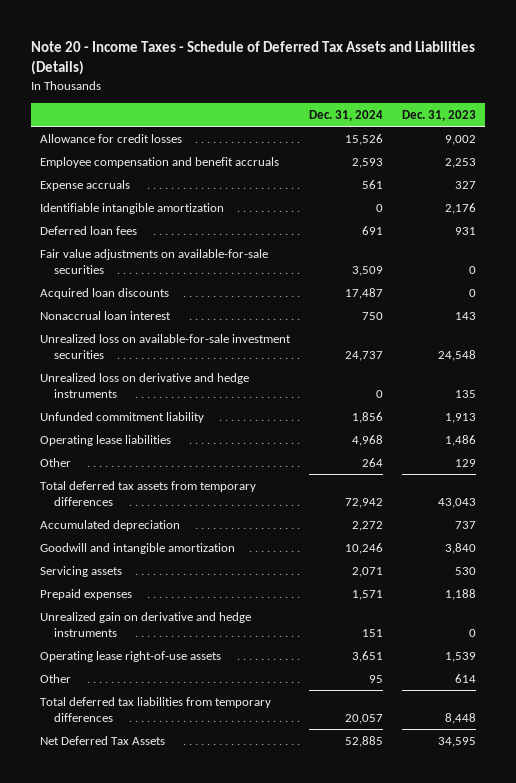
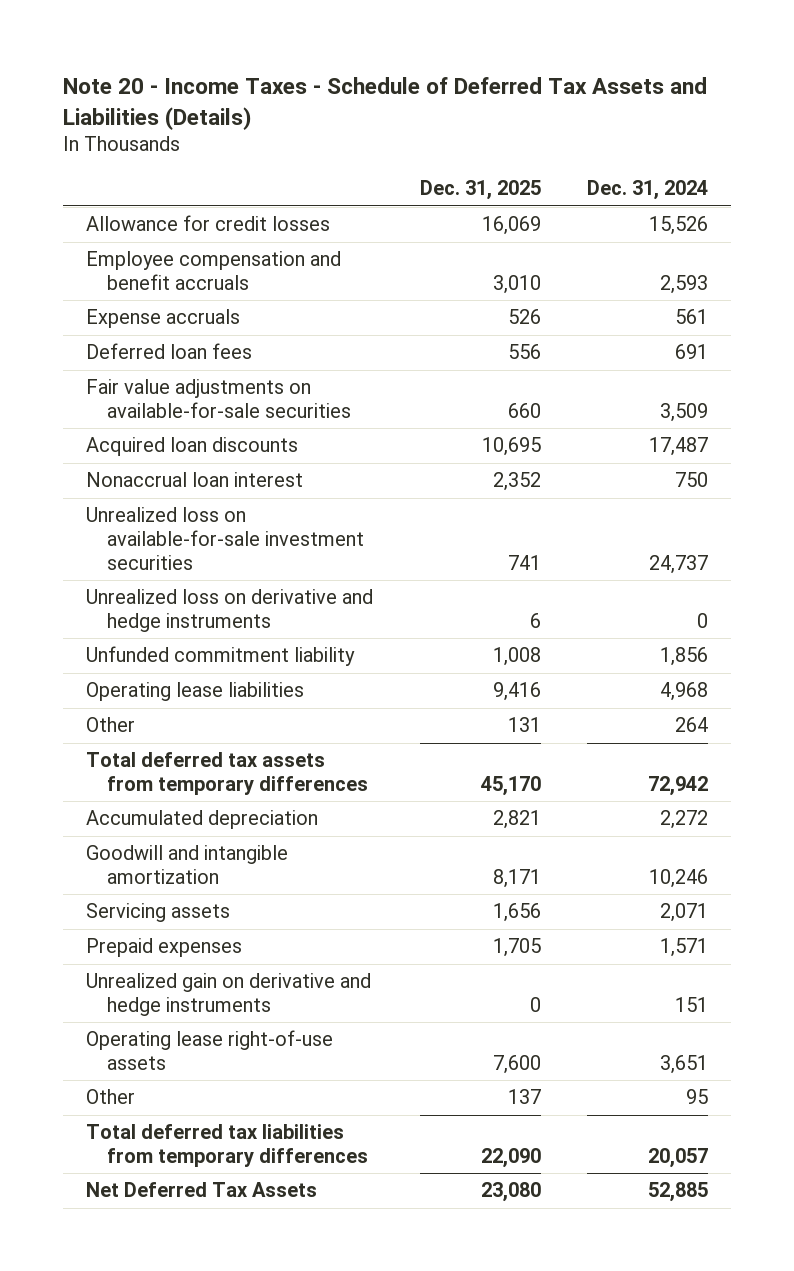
- | Dec. 31, 2024 | Dec. 31, 2023
+ | Dec. 31, 2025 | Dec. 31, 2024
- Identifiable intangible amortization | 0 | 2,176

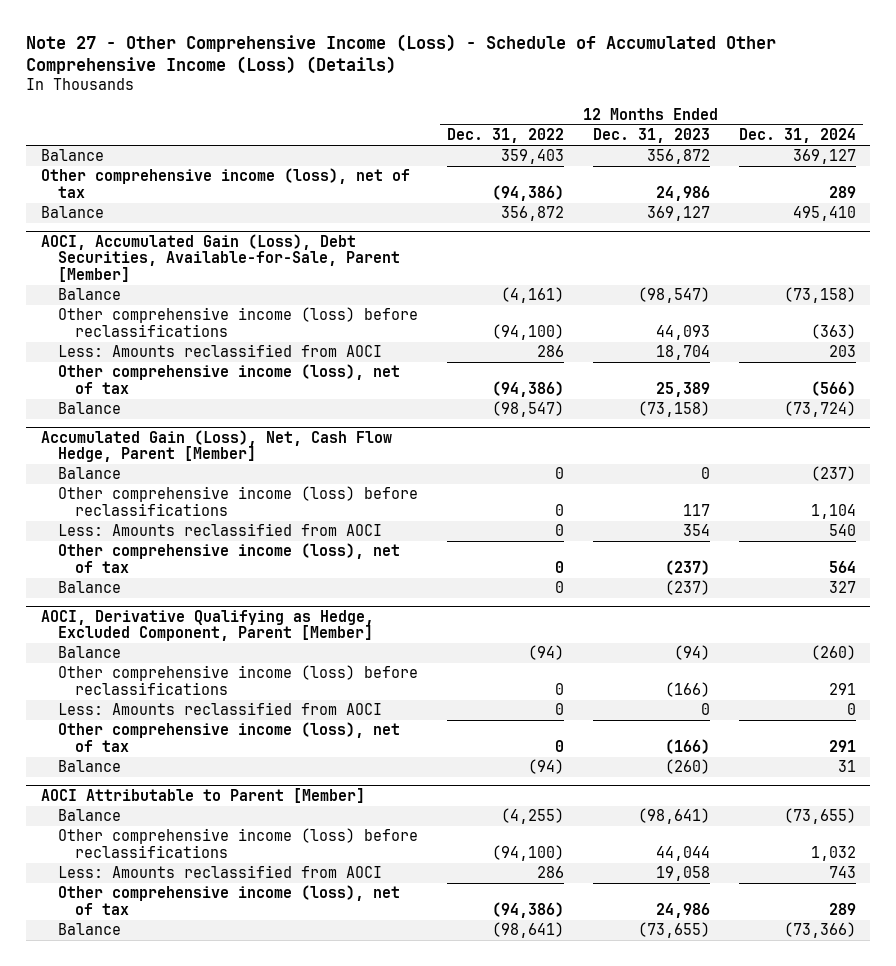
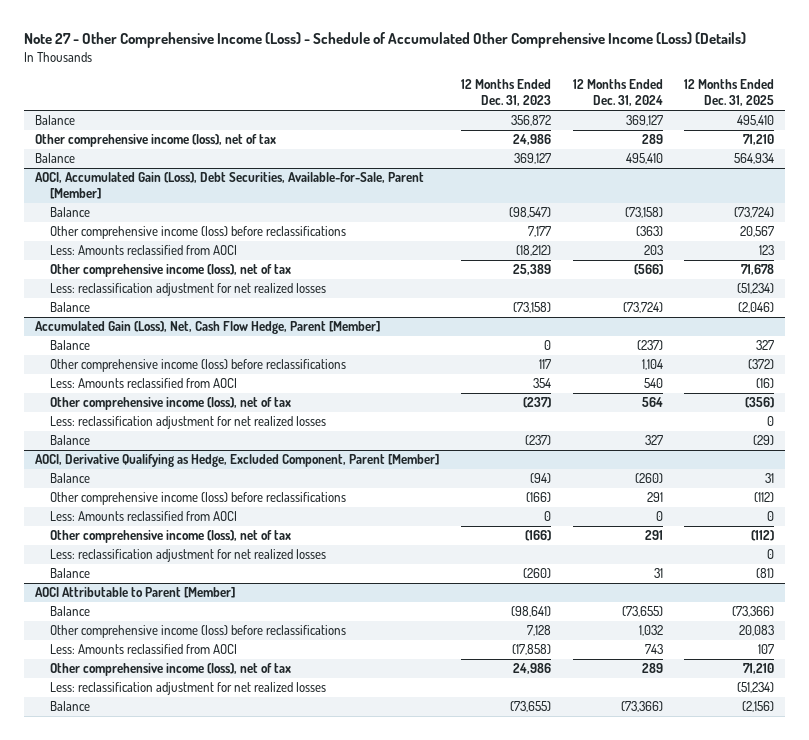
- | 12 Months Ended Dec. 31, 2022 | 12 Months Ended Dec. 31, 2023 | 12 Months Ended Dec. 31, 2024
+ | 12 Months Ended Dec. 31, 2023 | 12 Months Ended Dec. 31, 2024 | 12 Months Ended Dec. 31, 2025
@ AOCI, Accumulated Gain (Loss), Debt Securities, Available-for-Sale, Parent [Member]
- Other comprehensive income (loss) before reclassifications | (94,100) | 44,093 | (363)
- Less: Amounts reclassified from AOCI | 286 | 18,704 | 203
+ Other comprehensive income (loss) before reclassifications | 7,177 | (363) | 20,567
+ Less: Amounts reclassified from AOCI | (18,212) | 203 | 123
+ Less: reclassification adjustment for net realized losses | | | (51,234)
@ Accumulated Gain (Loss), Net, Cash Flow Hedge, Parent [Member]
+ Less: reclassification adjustment for net realized losses | | | 0
@ AOCI, Derivative Qualifying as Hedge, Excluded Component, Parent [Member]
+ Less: reclassification adjustment for net realized losses | | | 0
@ AOCI Attributable to Parent [Member]
- Other comprehensive income (loss) before reclassifications | (94,100) | 44,044 | 1,032
- Less: Amounts reclassified from AOCI | 286 | 19,058 | 743
+ Other comprehensive income (loss) before reclassifications | 7,128 | 1,032 | 20,083
+ Less: Amounts reclassified from AOCI | (17,858) | 743 | 107
+ Less: reclassification adjustment for net realized losses | | | (51,234)

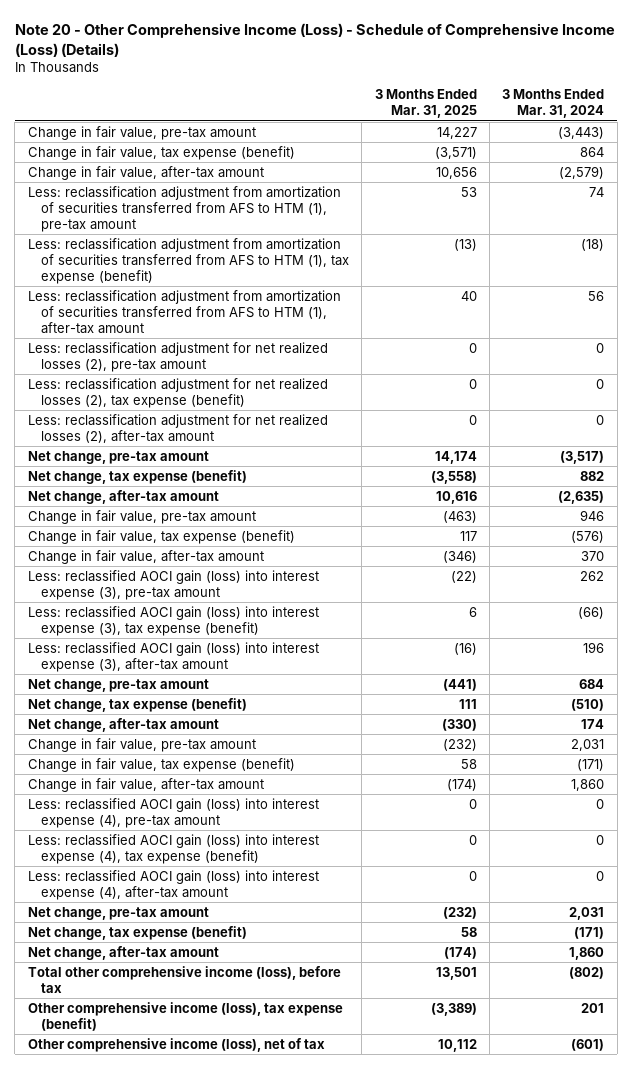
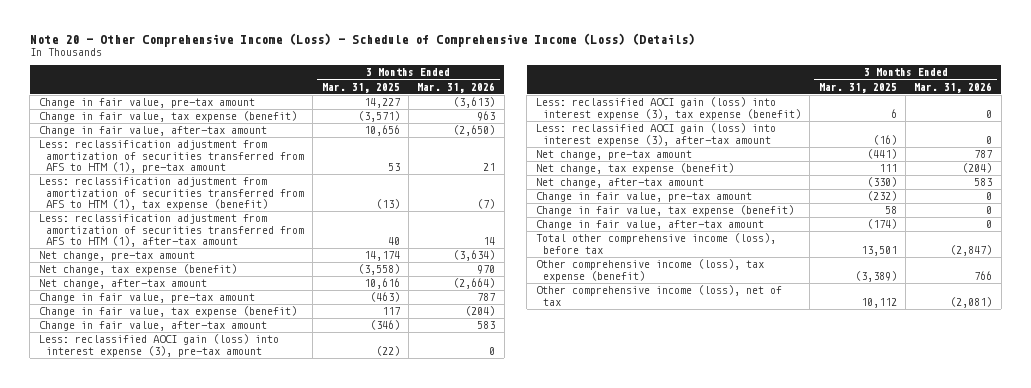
- | 3 Months Ended Mar. 31, 2025 | 3 Months Ended Mar. 31, 2024
+ | 3 Months Ended Mar. 31, 2025 | 3 Months Ended Mar. 31, 2026
- Less: reclassification adjustment for net realized losses (2), pre-tax amount | 0 | 0
- Less: reclassification adjustment for net realized losses (2), tax expense (benefit) | 0 | 0
- Less: reclassification adjustment for net realized losses (2), after-tax amount | 0 | 0
- Less: reclassified AOCI gain (loss) into interest expense (4), pre-tax amount | 0 | 0
- Less: reclassified AOCI gain (loss) into interest expense (4), tax expense (benefit) | 0 | 0
- Less: reclassified AOCI gain (loss) into interest expense (4), after-tax amount | 0 | 0
- Net change, pre-tax amount | (232) | 2,031
- Net change, tax expense (benefit) | 58 | (171)
- Net change, after-tax amount | (174) | 1,860

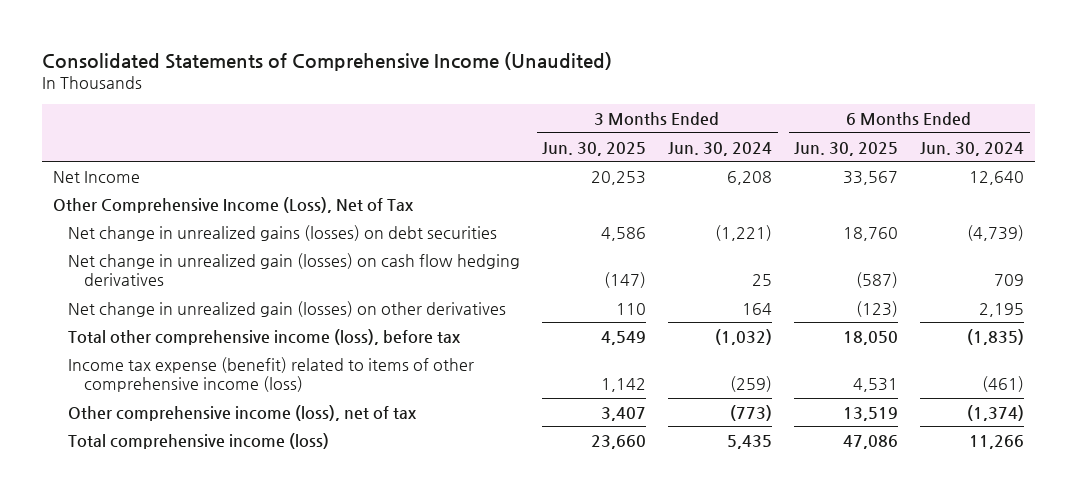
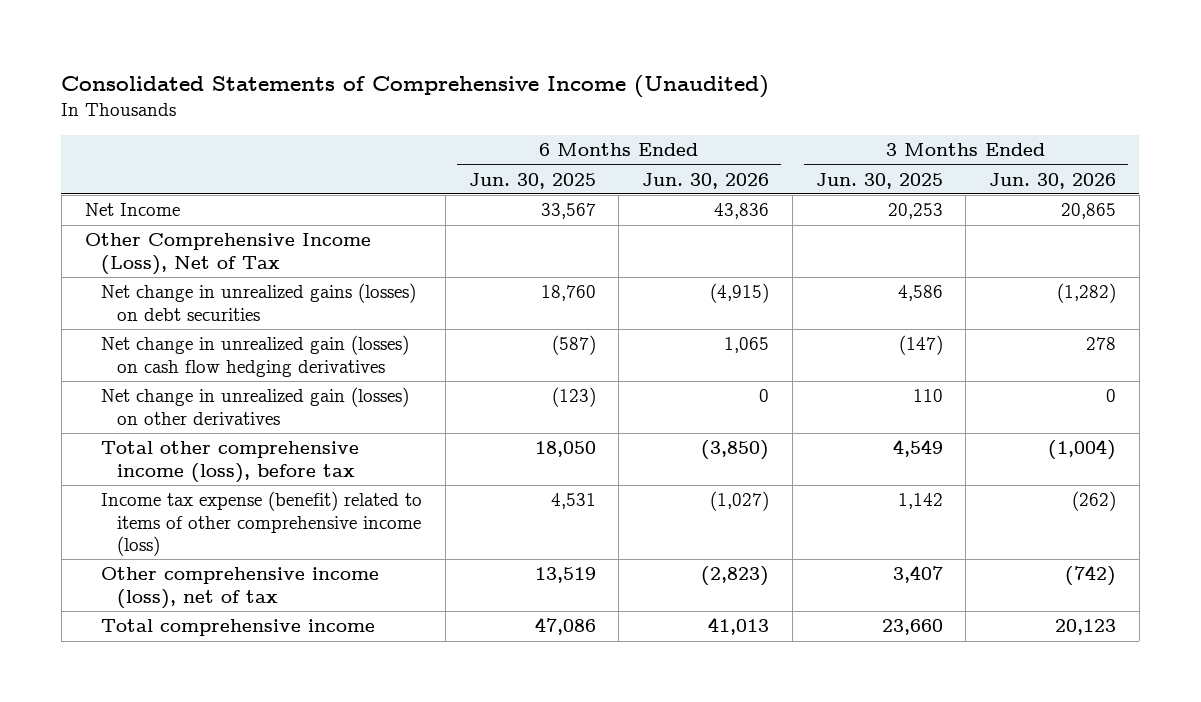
- | 3 Months Ended Jun. 30, 2025 | 3 Months Ended Jun. 30, 2024 | 6 Months Ended Jun. 30, 2025 | 6 Months Ended Jun. 30, 2024
+ | 6 Months Ended Jun. 30, 2025 | 6 Months Ended Jun. 30, 2026 | 3 Months Ended Jun. 30, 2025 | 3 Months Ended Jun. 30, 2026
- Total comprehensive income (loss) | 23,660 | 5,435 | 47,086 | 11,266
+ Total comprehensive income | 47,086 | 41,013 | 23,660 | 20,123

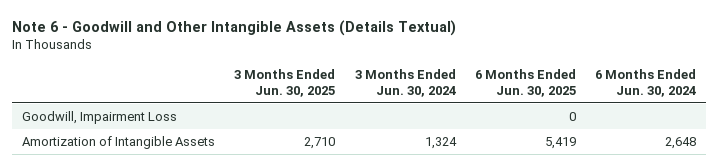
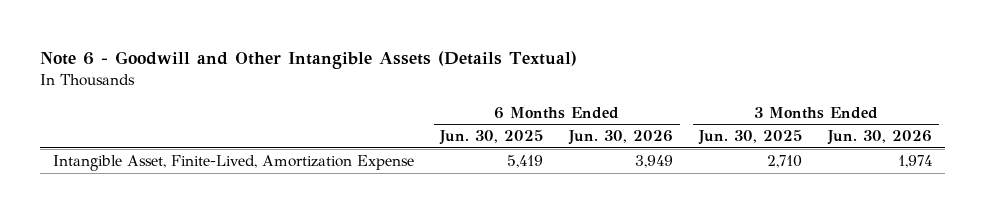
- | 3 Months Ended Jun. 30, 2025 | 3 Months Ended Jun. 30, 2024 | 6 Months Ended Jun. 30, 2025 | 6 Months Ended Jun. 30, 2024
+ | 6 Months Ended Jun. 30, 2025 | 6 Months Ended Jun. 30, 2026 | 3 Months Ended Jun. 30, 2025 | 3 Months Ended Jun. 30, 2026
- Goodwill, Impairment Loss | | | 0 |
- Amortization of Intangible Assets | 2,710 | 1,324 | 5,419 | 2,648
+ Intangible Asset, Finite-Lived, Amortization Expense | 5,419 | 3,949 | 2,710 | 1,974

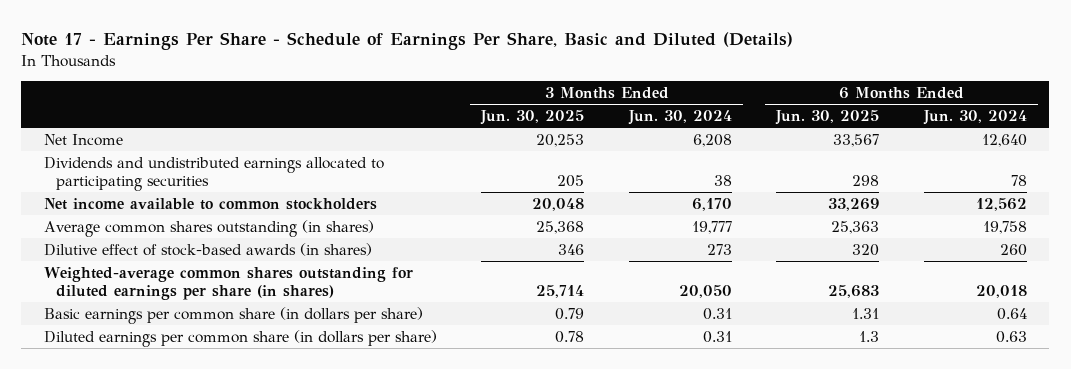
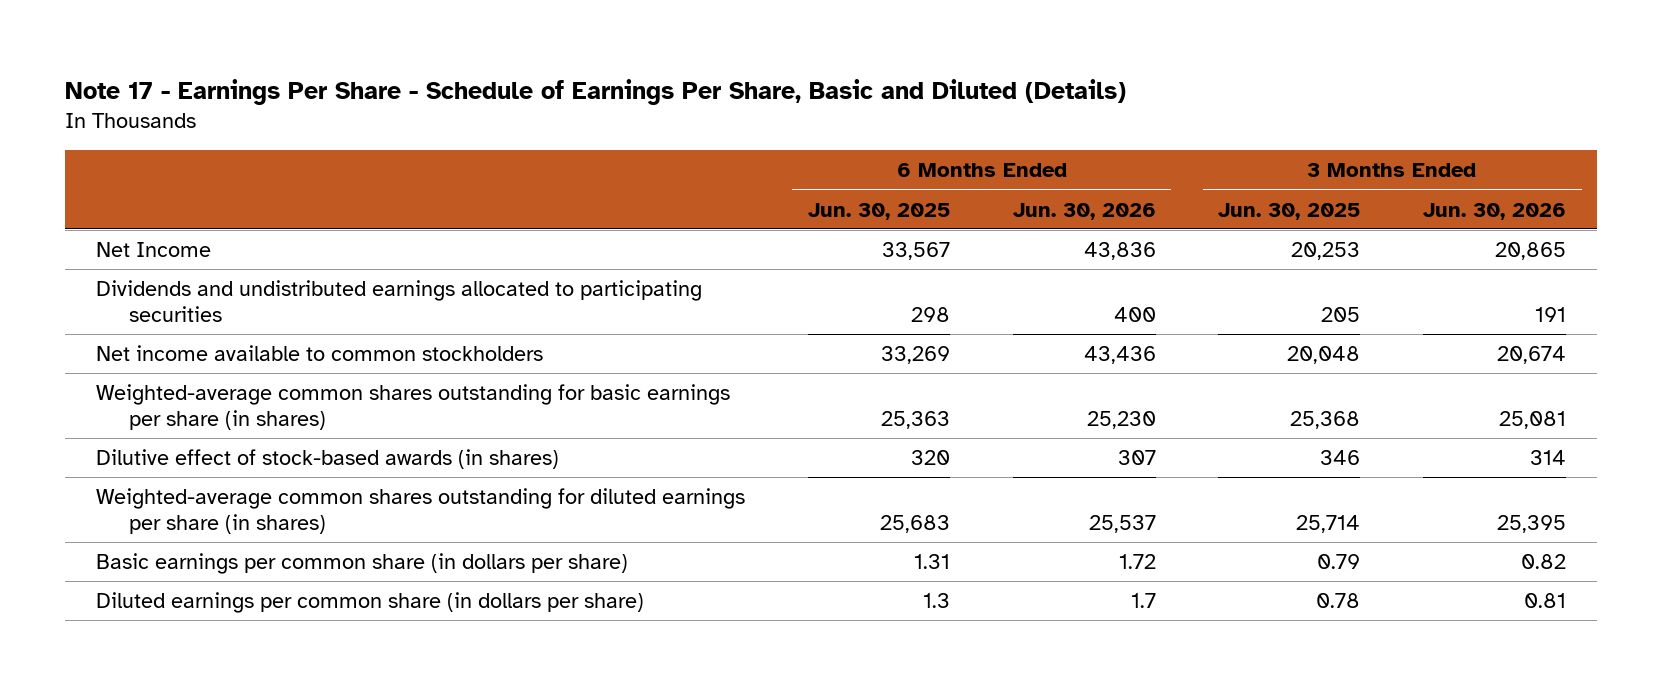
- | 3 Months Ended Jun. 30, 2025 | 3 Months Ended Jun. 30, 2024 | 6 Months Ended Jun. 30, 2025 | 6 Months Ended Jun. 30, 2024
+ | 6 Months Ended Jun. 30, 2025 | 6 Months Ended Jun. 30, 2026 | 3 Months Ended Jun. 30, 2025 | 3 Months Ended Jun. 30, 2026
- Average common shares outstanding (in shares) | 25,368 | 19,777 | 25,363 | 19,758
+ Weighted-average common shares outstanding for basic earnings per share (in shares) | 25,363 | 25,230 | 25,368 | 25,081

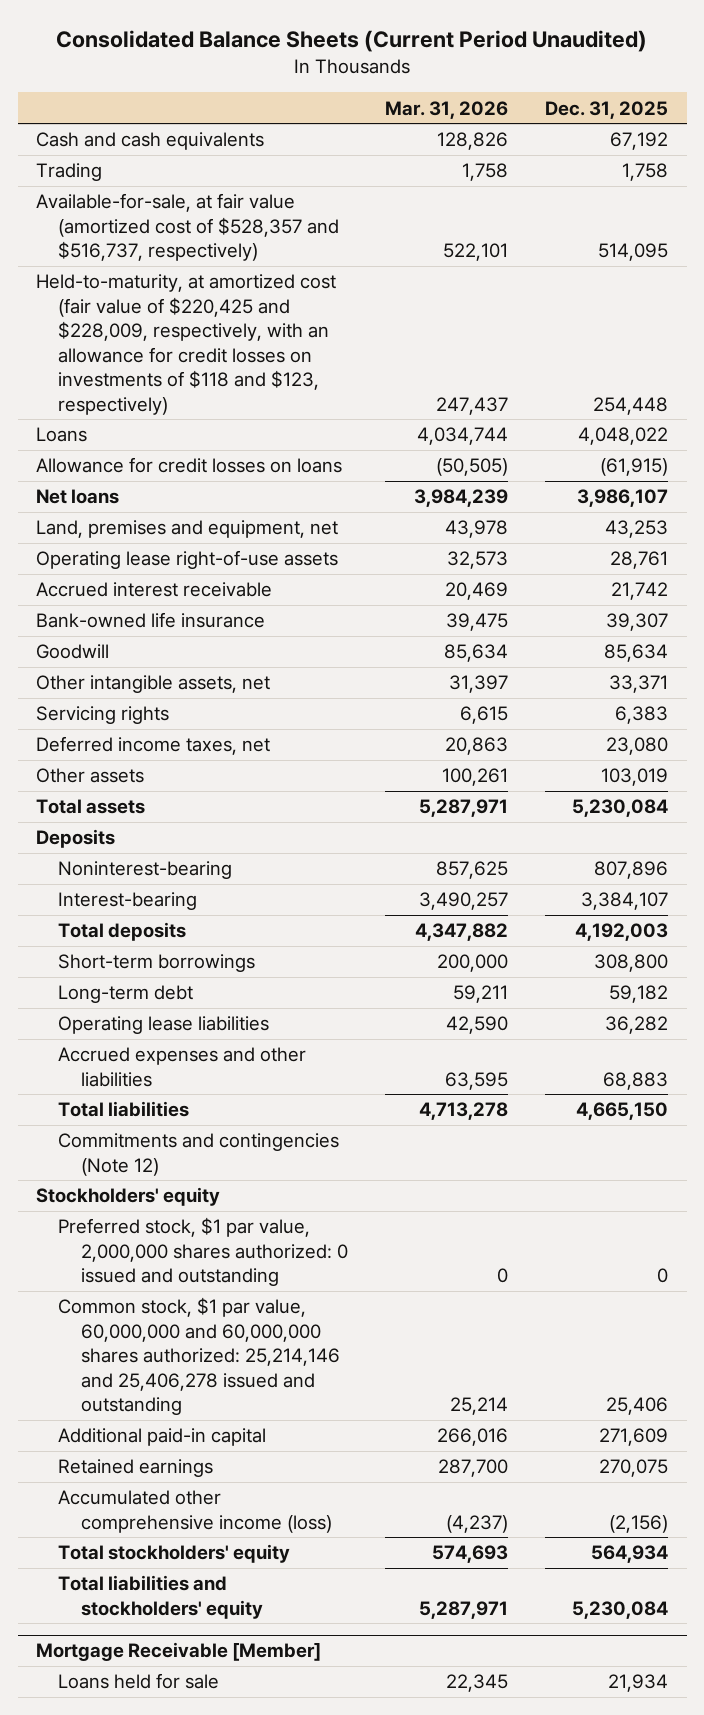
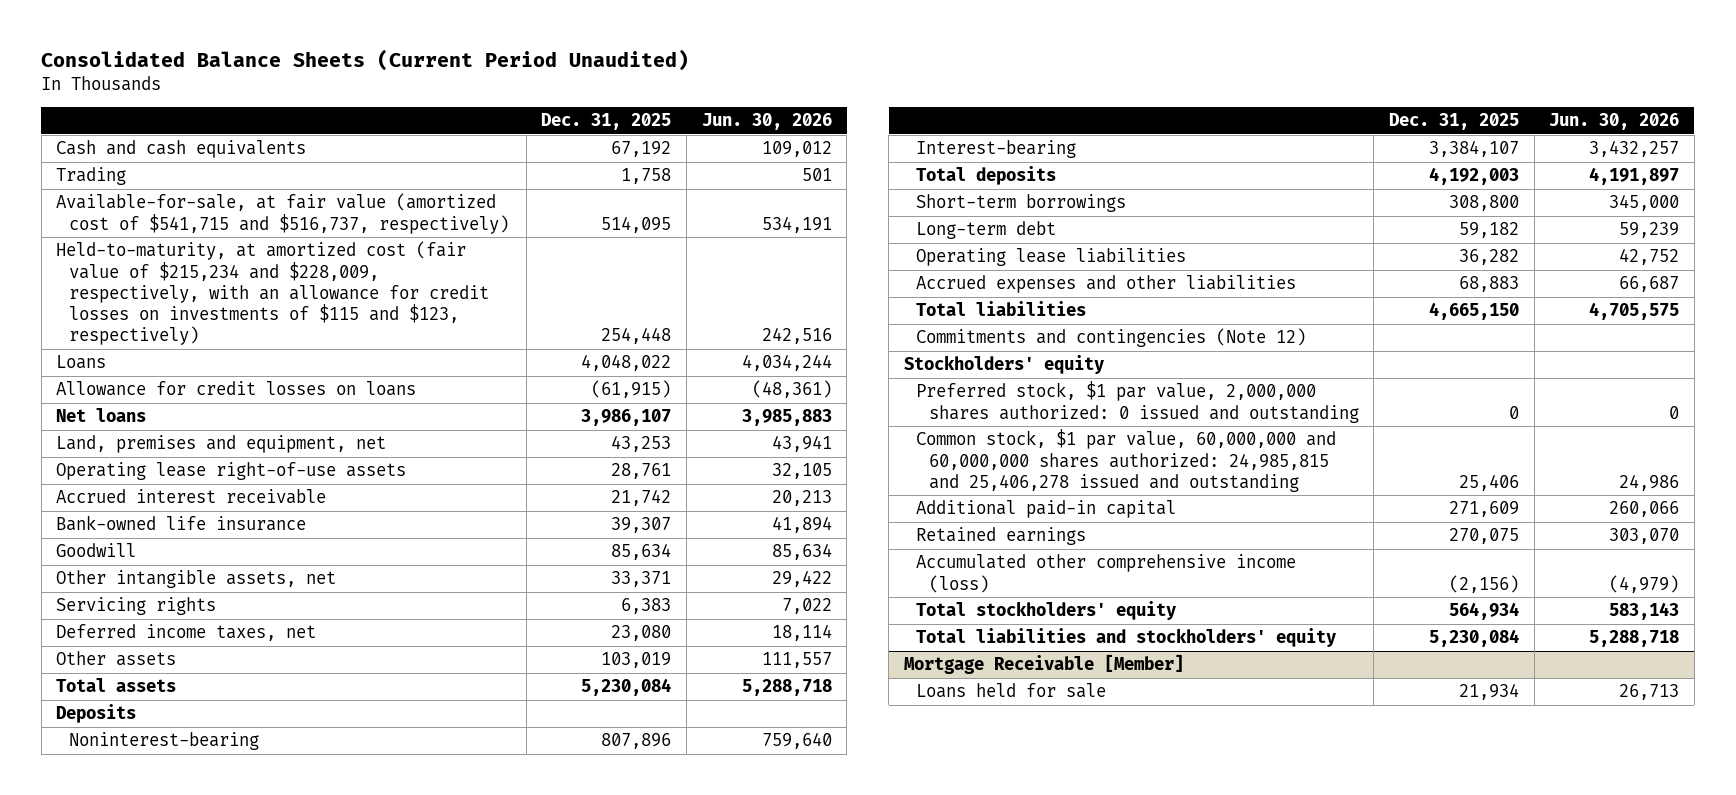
- | Mar. 31, 2026 | Dec. 31, 2025
+ | Dec. 31, 2025 | Jun. 30, 2026
- Available-for-sale, at fair value (amortized cost of $528,357 and $516,737, respectively) | 522,101 | 514,095
- Held-to-maturity, at amortized cost (fair value of $220,425 and $228,009, respectively, with an allowance for credit losses on investments of $118 and $123, respectively) | 247,437 | 254,448
+ Available-for-sale, at fair value (amortized cost of $541,715 and $516,737, respectively) | 514,095 | 534,191
+ Held-to-maturity, at amortized cost (fair value of $215,234 and $228,009, respectively, with an allowance for credit losses on investments of $115 and $123, respectively) | 254,448 | 242,516
- Common stock, $1 par value, 60,000,000 and 60,000,000 shares authorized: 25,214,146 and 25,406,278 issued and outstanding | 25,214 | 25,406
+ Common stock, $1 par value, 60,000,000 and 60,000,000 shares authorized: 24,985,815 and 25,406,278 issued and outstanding | 25,406 | 24,986

